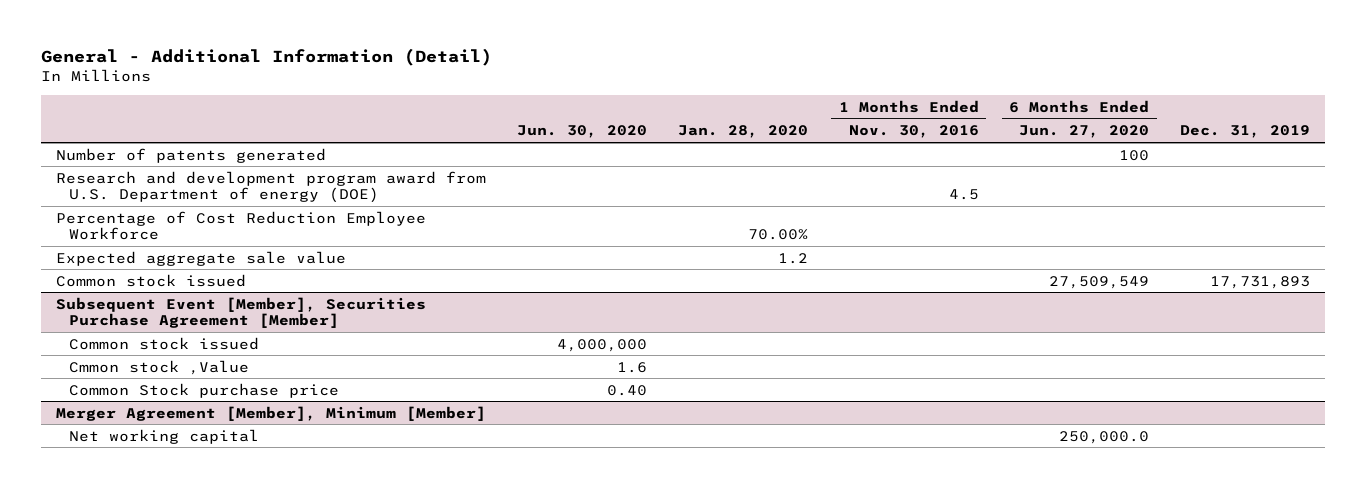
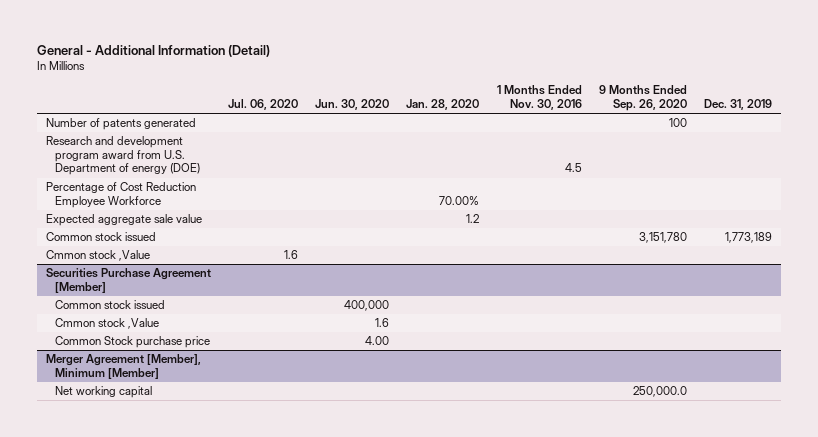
- | Jun. 30, 2020 | Jan. 28, 2020 | 1 Months Ended Nov. 30, 2016 | 6 Months Ended Jun. 27, 2020 | Dec. 31, 2019
+ | Jul. 06, 2020 | Jun. 30, 2020 | Jan. 28, 2020 | 1 Months Ended Nov. 30, 2016 | 9 Months Ended Sep. 26, 2020 | Dec. 31, 2019
- Common stock issued | | | | 27,509,549 | 17,731,893
- Subsequent Event [Member], Securities Purchase Agreement [Member]
- Common stock issued | 4,000,000 | | | |
+ Common stock issued | | | | | 3,151,780 | 1,773,189
+ Cmmon stock ,Value | 1.6 | | | | |
+ Securities Purchase Agreement [Member]
+ Common stock issued | | 400,000 | | | |
- Common Stock purchase price | 0.40 | | | |
+ Common Stock purchase price | | 4.00 | | | |

